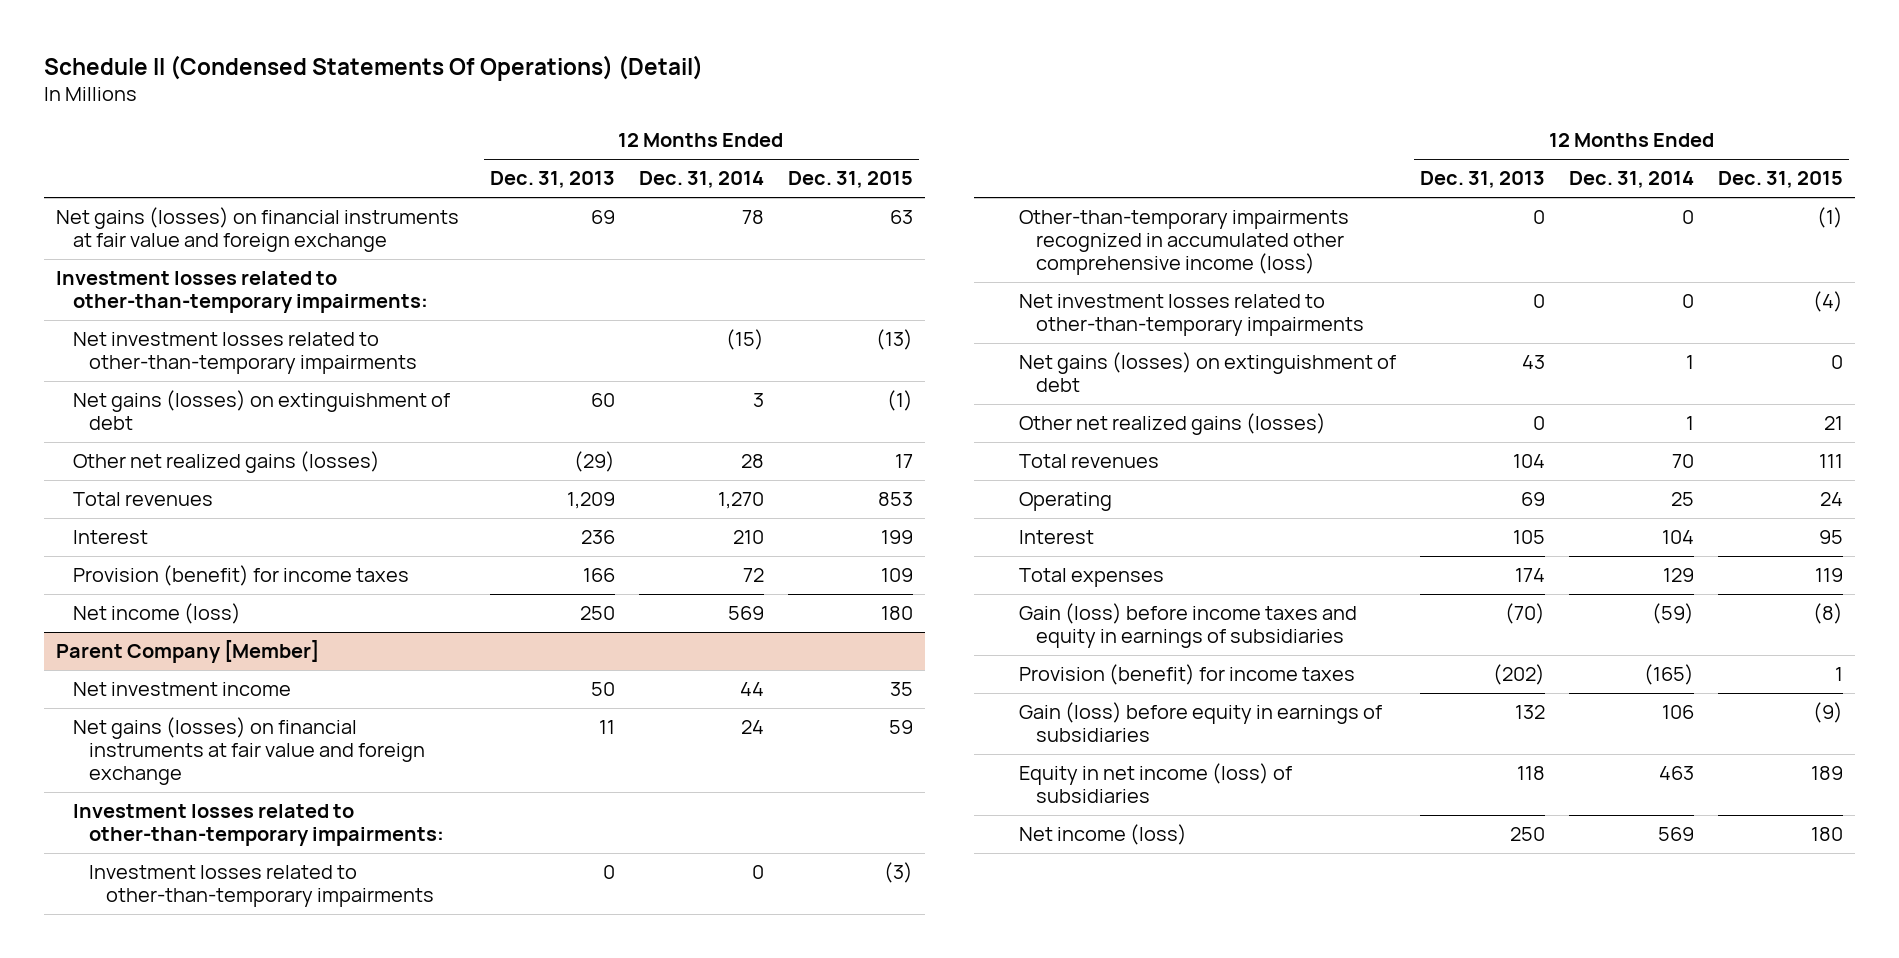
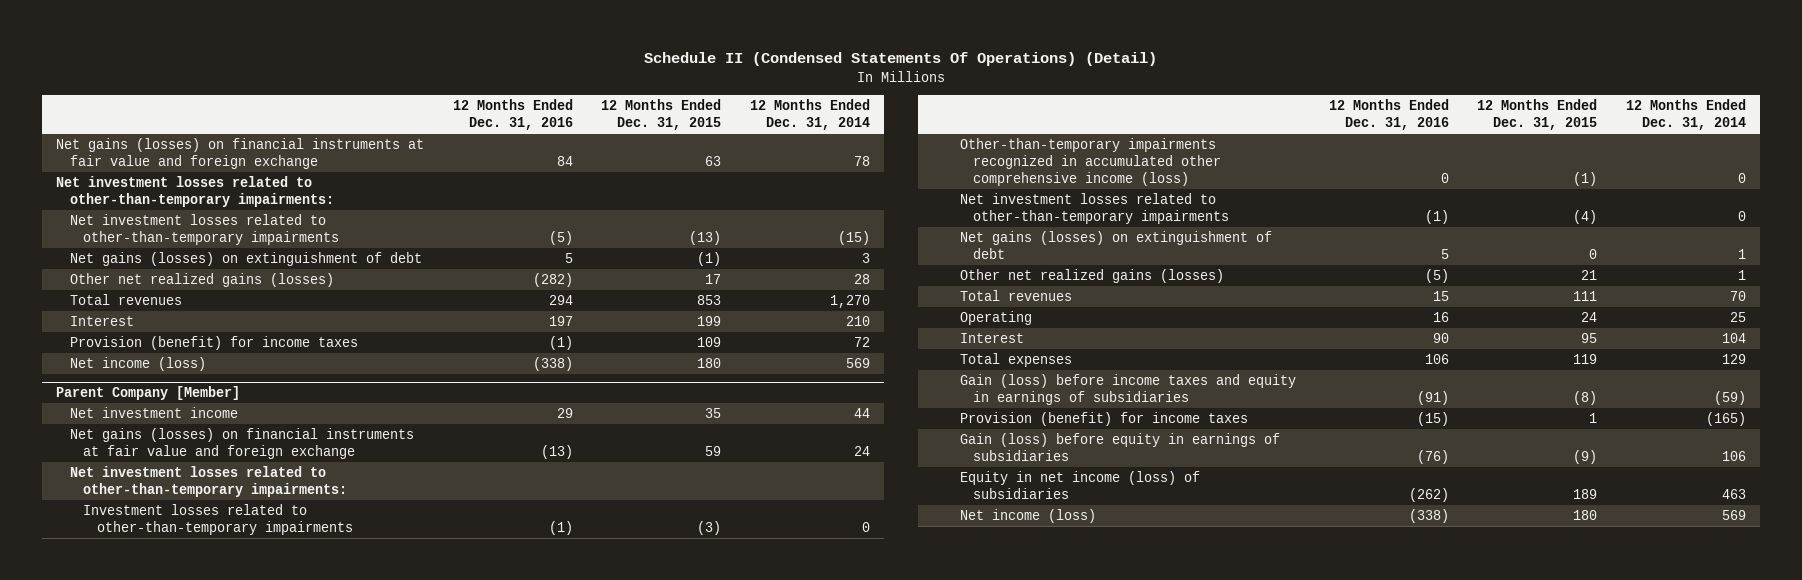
- | 12 Months Ended Dec. 31, 2013 | 12 Months Ended Dec. 31, 2014 | 12 Months Ended Dec. 31, 2015
+ | 12 Months Ended Dec. 31, 2016 | 12 Months Ended Dec. 31, 2015 | 12 Months Ended Dec. 31, 2014
- Investment losses related to other-than-temporary impairments:
+ Net investment losses related to other-than-temporary impairments:
@ Parent Company [Member]
- Investment losses related to other-than-temporary impairments:
+ Net investment losses related to other-than-temporary impairments:

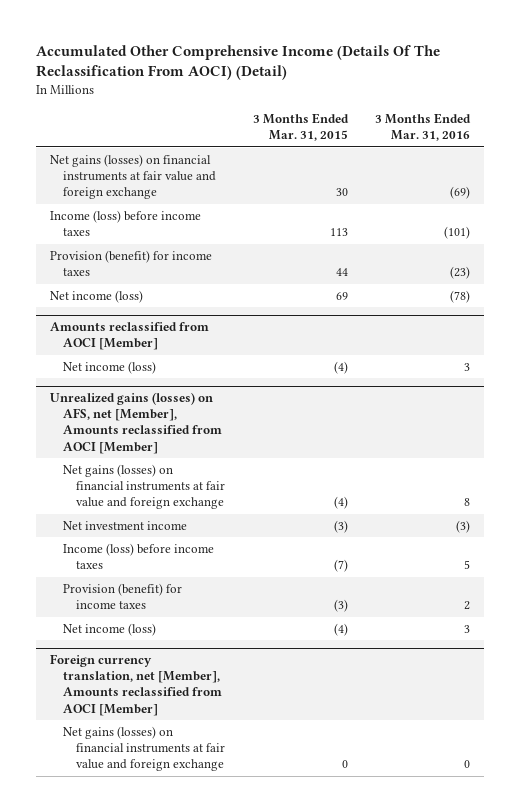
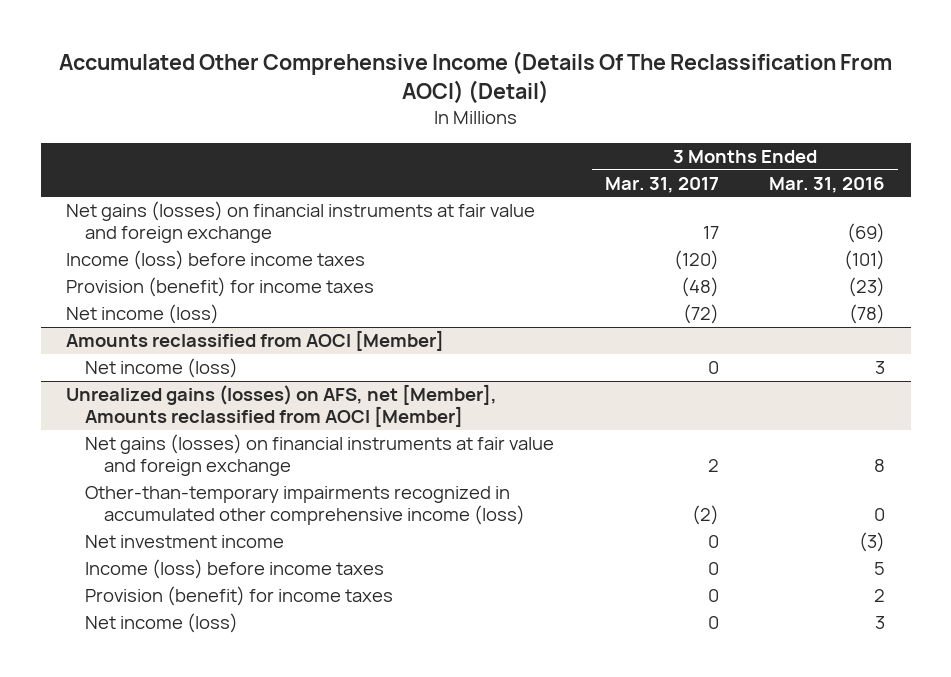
- | 3 Months Ended Mar. 31, 2015 | 3 Months Ended Mar. 31, 2016
+ | 3 Months Ended Mar. 31, 2017 | 3 Months Ended Mar. 31, 2016
@ Unrealized gains (losses) on AFS, net [Member], Amounts reclassified from AOCI [Member]
+ Other-than-temporary impairments recognized in accumulated other comprehensive income (loss) | (2) | 0
- Foreign currency translation, net [Member], Amounts reclassified from AOCI [Member]
- Net gains (losses) on financial instruments at fair value and foreign exchange | 0 | 0

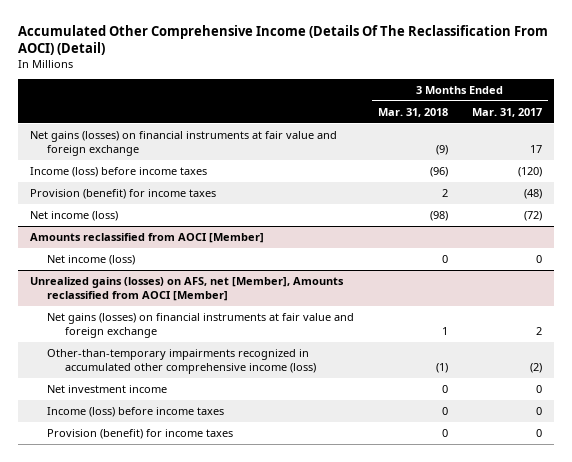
- | 3 Months Ended Mar. 31, 2017 | 3 Months Ended Mar. 31, 2016
+ | 3 Months Ended Mar. 31, 2018 | 3 Months Ended Mar. 31, 2017
@ Unrealized gains (losses) on AFS, net [Member], Amounts reclassified from AOCI [Member]
- Net income (loss) | 0 | 3

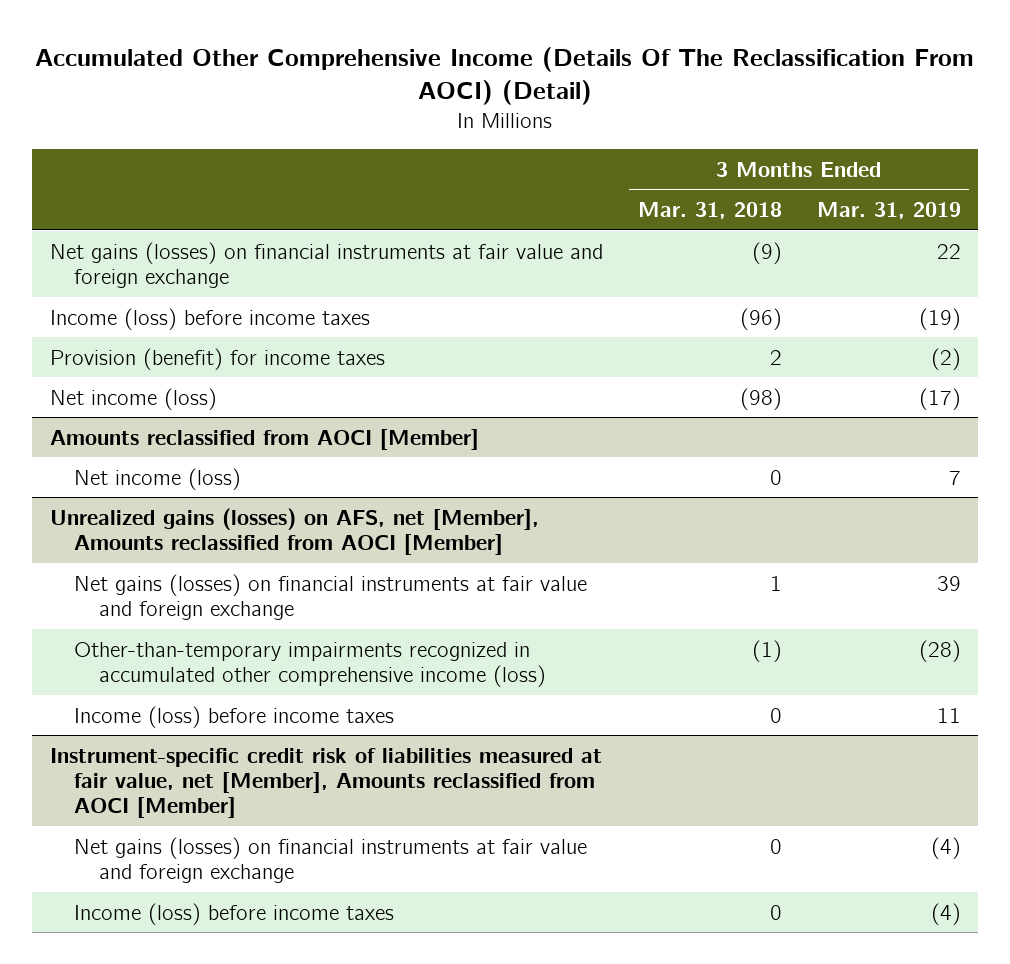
- | 3 Months Ended Mar. 31, 2018 | 3 Months Ended Mar. 31, 2017
+ | 3 Months Ended Mar. 31, 2018 | 3 Months Ended Mar. 31, 2019
@ Unrealized gains (losses) on AFS, net [Member], Amounts reclassified from AOCI [Member]
- Net investment income | 0 | 0
- Provision (benefit) for income taxes | 0 | 0
+ Instrument-specific credit risk of liabilities measured at fair value, net [Member], Amounts reclassified from AOCI [Member]
+ Net gains (losses) on financial instruments at fair value and foreign exchange | 0 | (4)
+ Income (loss) before income taxes | 0 | (4)

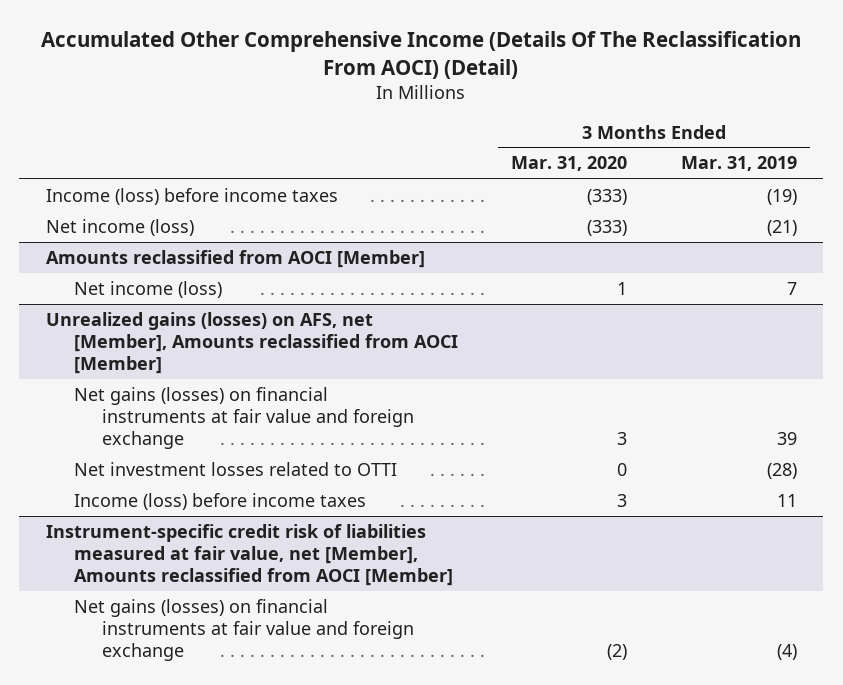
- | 3 Months Ended Mar. 31, 2018 | 3 Months Ended Mar. 31, 2019
+ | 3 Months Ended Mar. 31, 2020 | 3 Months Ended Mar. 31, 2019
- Net gains (losses) on financial instruments at fair value and foreign exchange | (9) | 22
- Provision (benefit) for income taxes | 2 | (2)
- Net income (loss) | (98) | (17)
+ Net income (loss) | (333) | (21)
@ Unrealized gains (losses) on AFS, net [Member], Amounts reclassified from AOCI [Member]
- Other-than-temporary impairments recognized in accumulated other comprehensive income (loss) | (1) | (28)
+ Net investment losses related to OTTI | 0 | (28)
@ Instrument-specific credit risk of liabilities measured at fair value, net [Member], Amounts reclassified from AOCI [Member]
- Income (loss) before income taxes | 0 | (4)

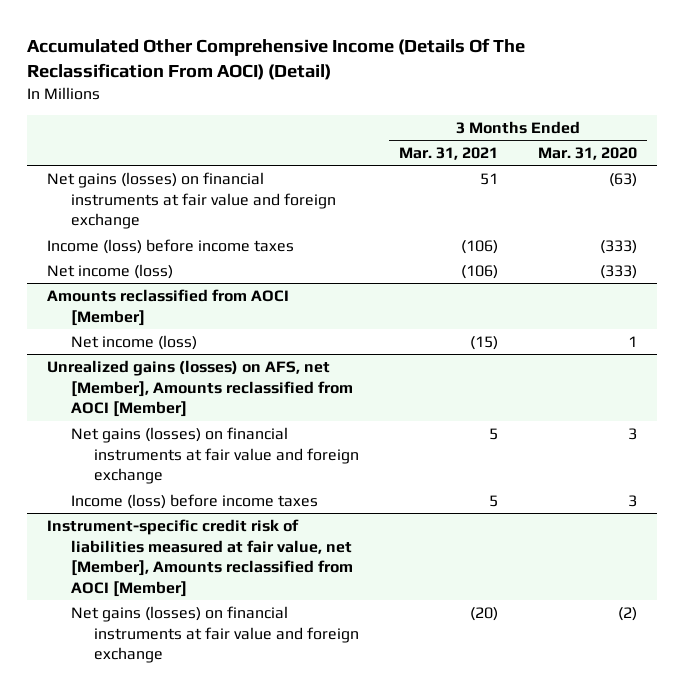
- | 3 Months Ended Mar. 31, 2020 | 3 Months Ended Mar. 31, 2019
+ | 3 Months Ended Mar. 31, 2021 | 3 Months Ended Mar. 31, 2020
+ Net gains (losses) on financial instruments at fair value and foreign exchange | 51 | (63)
@ Unrealized gains (losses) on AFS, net [Member], Amounts reclassified from AOCI [Member]
- Net investment losses related to OTTI | 0 | (28)

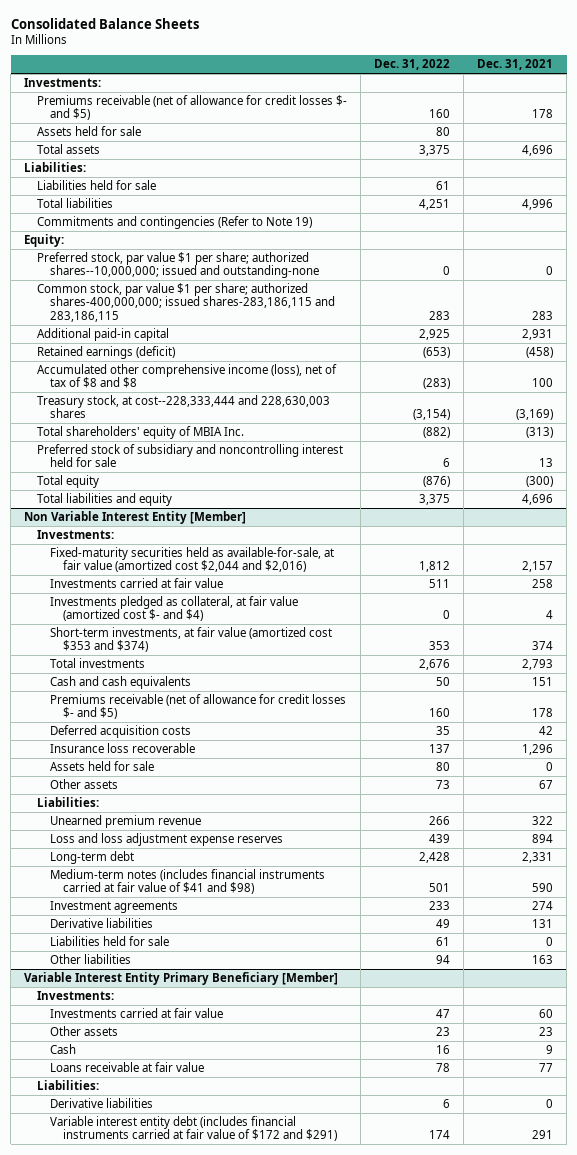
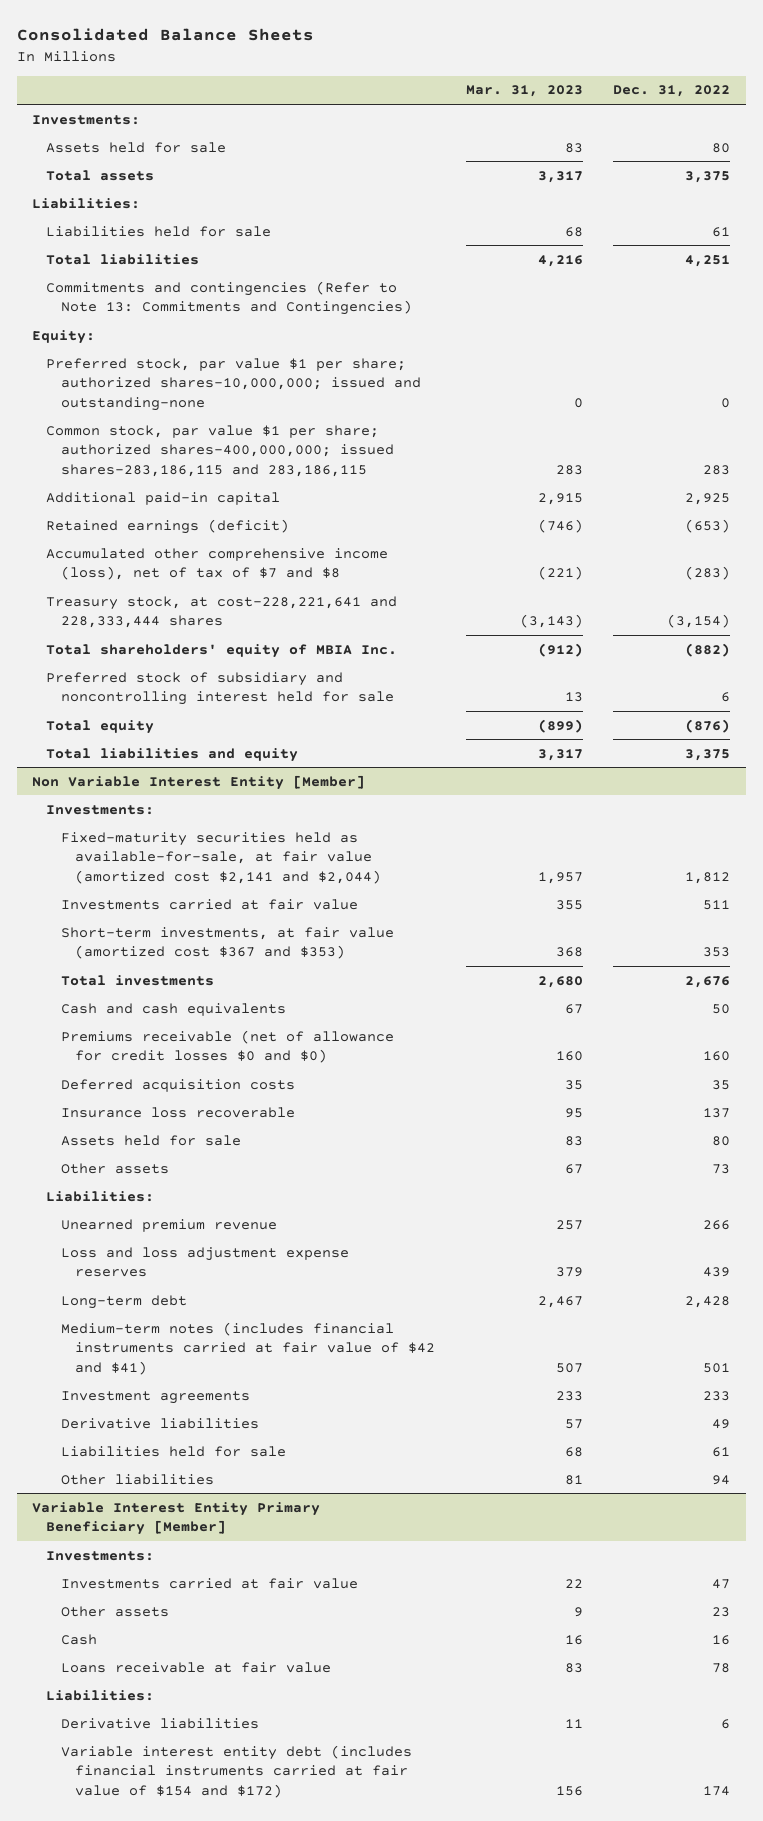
- | Dec. 31, 2022 | Dec. 31, 2021
+ | Mar. 31, 2023 | Dec. 31, 2022
- Premiums receivable (net of allowance for credit losses $- and $5) | 160 | 178
- Commitments and contingencies (Refer to Note 19)
+ Commitments and contingencies (Refer to Note 13: Commitments and Contingencies)
- Preferred stock, par value $1 per share; authorized shares--10,000,000; issued and outstanding-none | 0 | 0
+ Preferred stock, par value $1 per share; authorized shares-10,000,000; issued and outstanding-none | 0 | 0
- Accumulated other comprehensive income (loss), net of tax of $8 and $8 | (283) | 100
- Treasury stock, at cost--228,333,444 and 228,630,003 shares | (3,154) | (3,169)
+ Accumulated other comprehensive income (loss), net of tax of $7 and $8 | (221) | (283)
+ Treasury stock, at cost-228,221,641 and 228,333,444 shares | (3,143) | (3,154)
@ Non Variable Interest Entity [Member]
- Fixed-maturity securities held as available-for-sale, at fair value (amortized cost $2,044 and $2,016) | 1,812 | 2,157
+ Fixed-maturity securities held as available-for-sale, at fair value (amortized cost $2,141 and $2,044) | 1,957 | 1,812
- Investments pledged as collateral, at fair value (amortized cost $- and $4) | 0 | 4
- Short-term investments, at fair value (amortized cost $353 and $374) | 353 | 374
+ Short-term investments, at fair value (amortized cost $367 and $353) | 368 | 353
- Premiums receivable (net of allowance for credit losses $- and $5) | 160 | 178
+ Premiums receivable (net of allowance for credit losses $0 and $0) | 160 | 160
- Medium-term notes (includes financial instruments carried at fair value of $41 and $98) | 501 | 590
+ Medium-term notes (includes financial instruments carried at fair value of $42 and $41) | 507 | 501
@ Variable Interest Entity Primary Beneficiary [Member]
- Variable interest entity debt (includes financial instruments carried at fair value of $172 and $291) | 174 | 291
+ Variable interest entity debt (includes financial instruments carried at fair value of $154 and $172) | 156 | 174

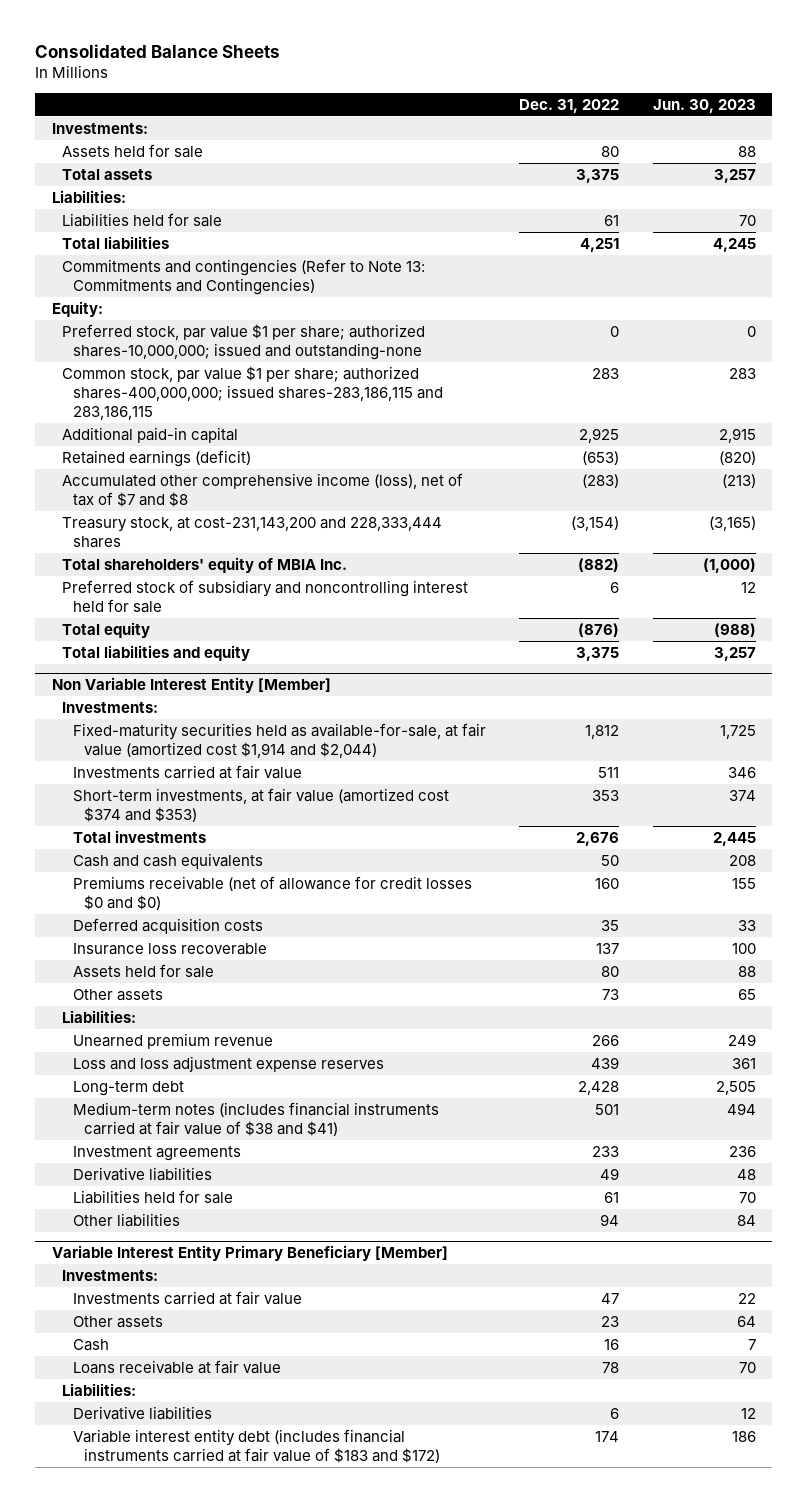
- | Mar. 31, 2023 | Dec. 31, 2022
+ | Dec. 31, 2022 | Jun. 30, 2023
- Treasury stock, at cost-228,221,641 and 228,333,444 shares | (3,143) | (3,154)
+ Treasury stock, at cost-231,143,200 and 228,333,444 shares | (3,154) | (3,165)
@ Non Variable Interest Entity [Member]
- Fixed-maturity securities held as available-for-sale, at fair value (amortized cost $2,141 and $2,044) | 1,957 | 1,812
+ Fixed-maturity securities held as available-for-sale, at fair value (amortized cost $1,914 and $2,044) | 1,812 | 1,725
- Short-term investments, at fair value (amortized cost $367 and $353) | 368 | 353
+ Short-term investments, at fair value (amortized cost $374 and $353) | 353 | 374
- Medium-term notes (includes financial instruments carried at fair value of $42 and $41) | 507 | 501
+ Medium-term notes (includes financial instruments carried at fair value of $38 and $41) | 501 | 494
@ Variable Interest Entity Primary Beneficiary [Member]
- Variable interest entity debt (includes financial instruments carried at fair value of $154 and $172) | 156 | 174
+ Variable interest entity debt (includes financial instruments carried at fair value of $183 and $172) | 174 | 186

